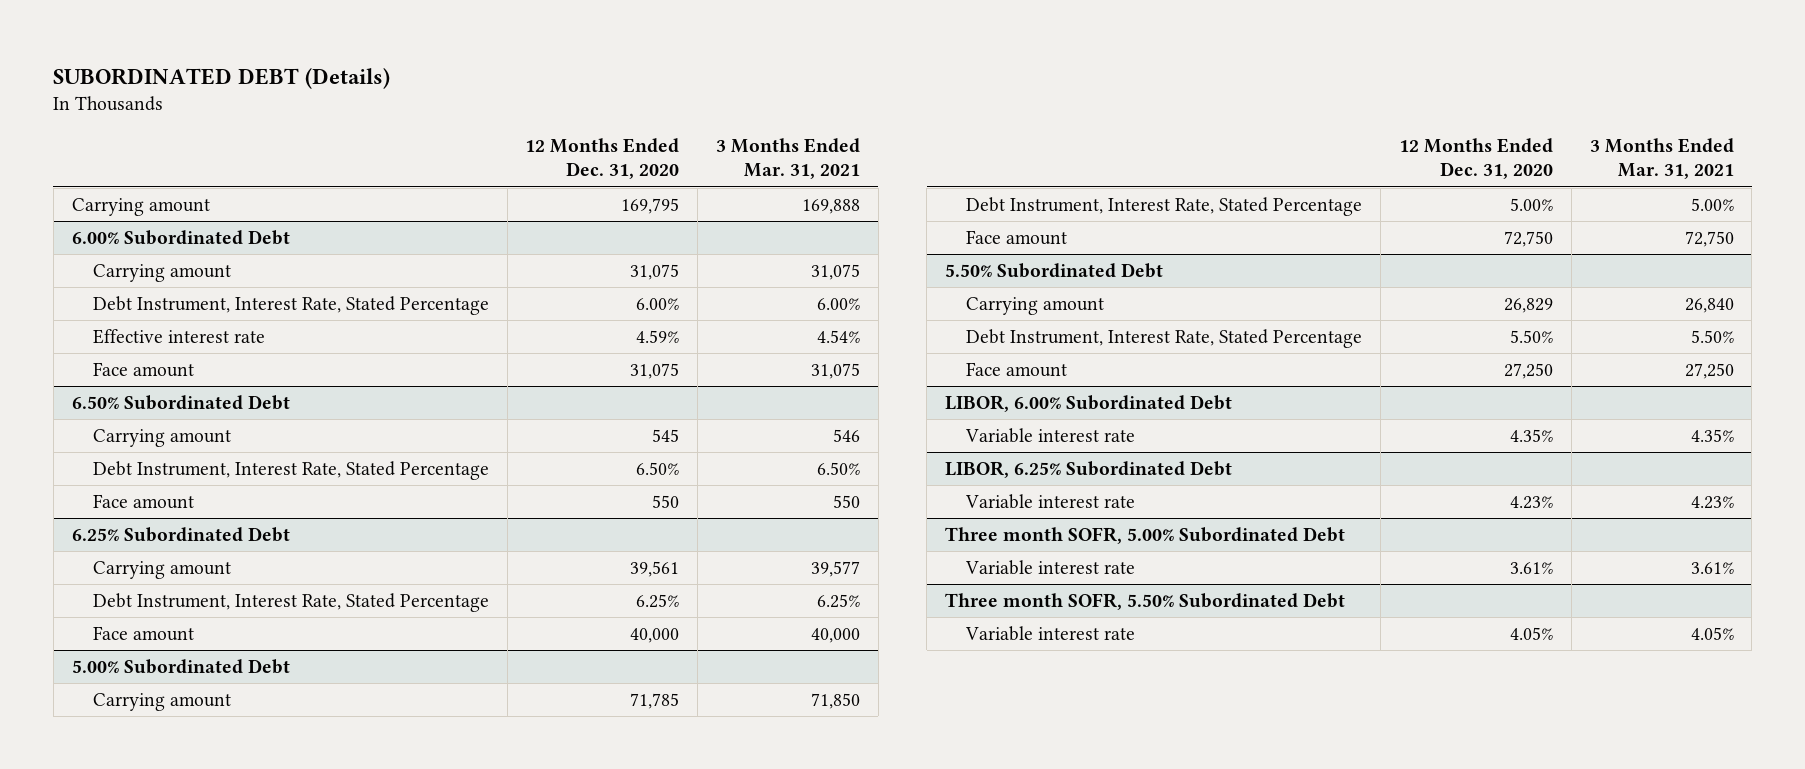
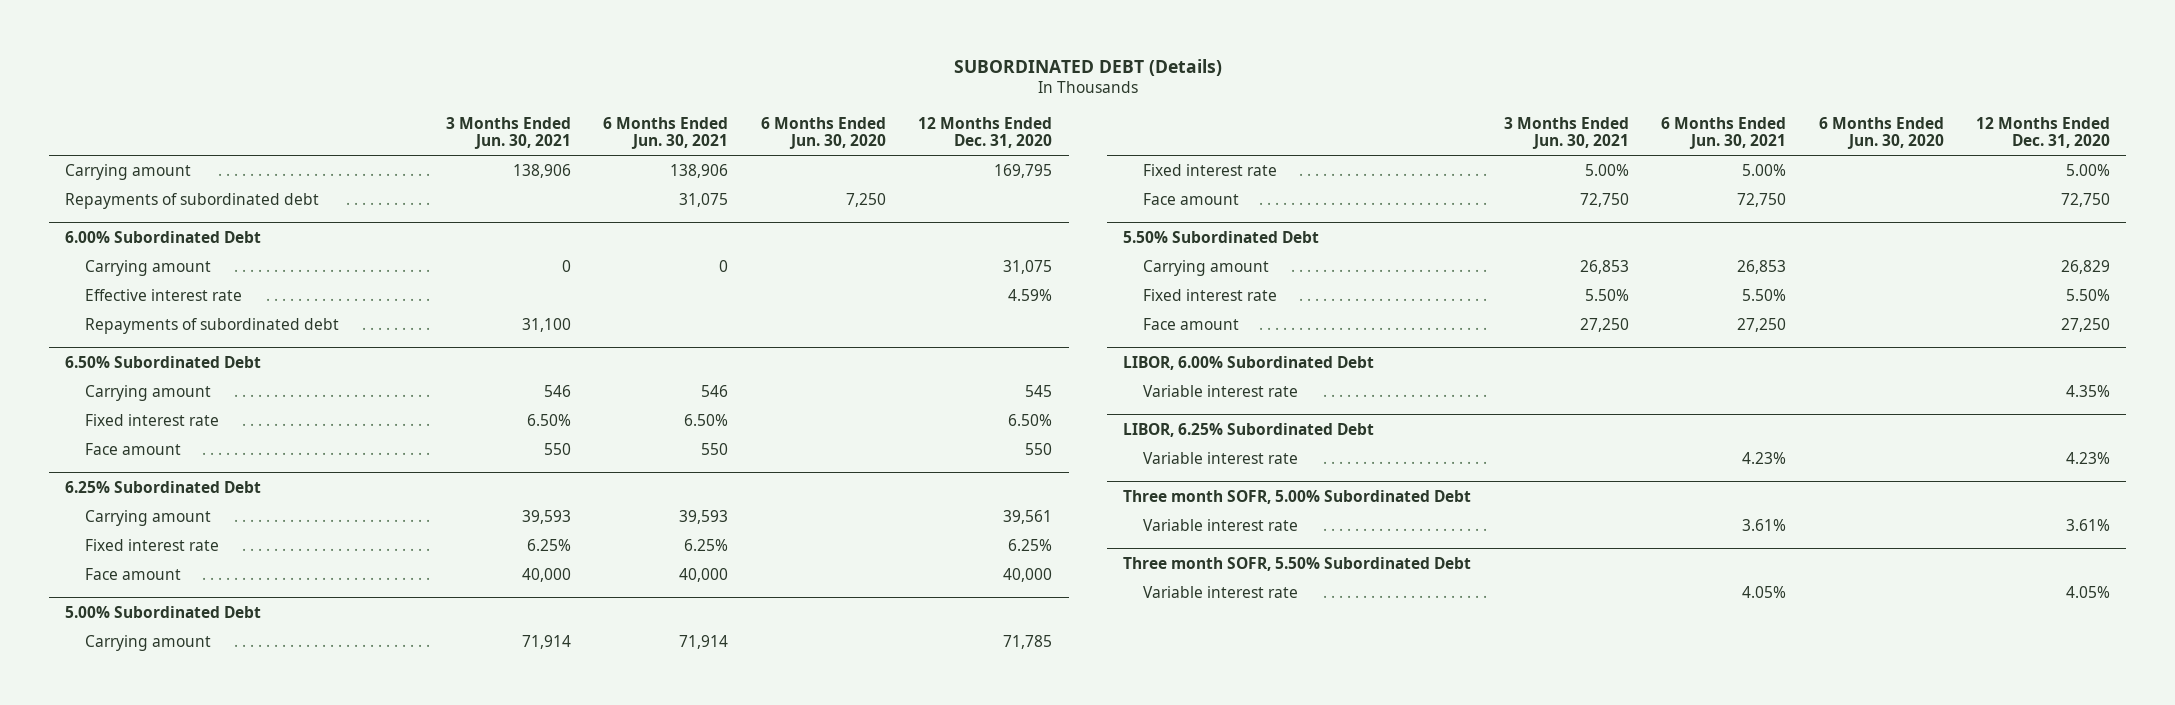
- | 12 Months Ended Dec. 31, 2020 | 3 Months Ended Mar. 31, 2021
+ | 3 Months Ended Jun. 30, 2021 | 6 Months Ended Jun. 30, 2021 | 6 Months Ended Jun. 30, 2020 | 12 Months Ended Dec. 31, 2020
+ Repayments of subordinated debt | | 31,075 | 7,250 |
@ 6.00% Subordinated Debt
- Debt Instrument, Interest Rate, Stated Percentage | 6.00% | 6.00%
- Face amount | 31,075 | 31,075
+ Repayments of subordinated debt | 31,100 | | |
@ 6.50% Subordinated Debt
- Debt Instrument, Interest Rate, Stated Percentage | 6.50% | 6.50%
+ Fixed interest rate | 6.50% | 6.50% | | 6.50%
@ 6.25% Subordinated Debt
- Debt Instrument, Interest Rate, Stated Percentage | 6.25% | 6.25%
+ Fixed interest rate | 6.25% | 6.25% | | 6.25%
@ 5.00% Subordinated Debt
- Debt Instrument, Interest Rate, Stated Percentage | 5.00% | 5.00%
+ Fixed interest rate | 5.00% | 5.00% | | 5.00%
@ 5.50% Subordinated Debt
- Debt Instrument, Interest Rate, Stated Percentage | 5.50% | 5.50%
+ Fixed interest rate | 5.50% | 5.50% | | 5.50%

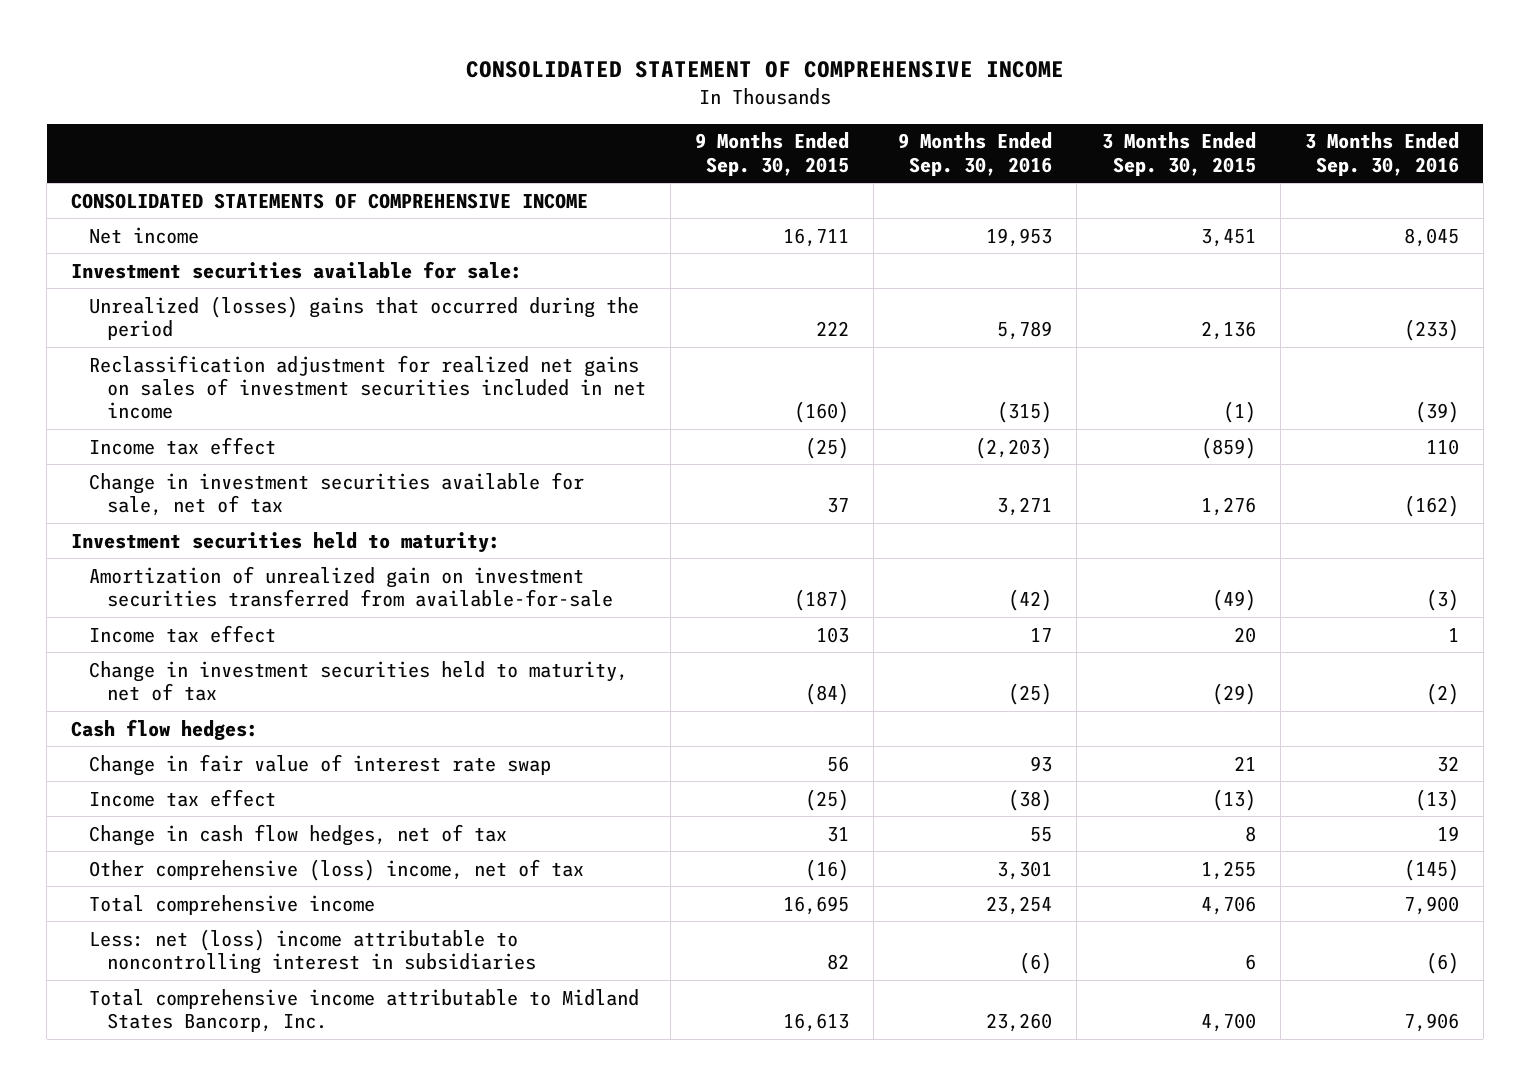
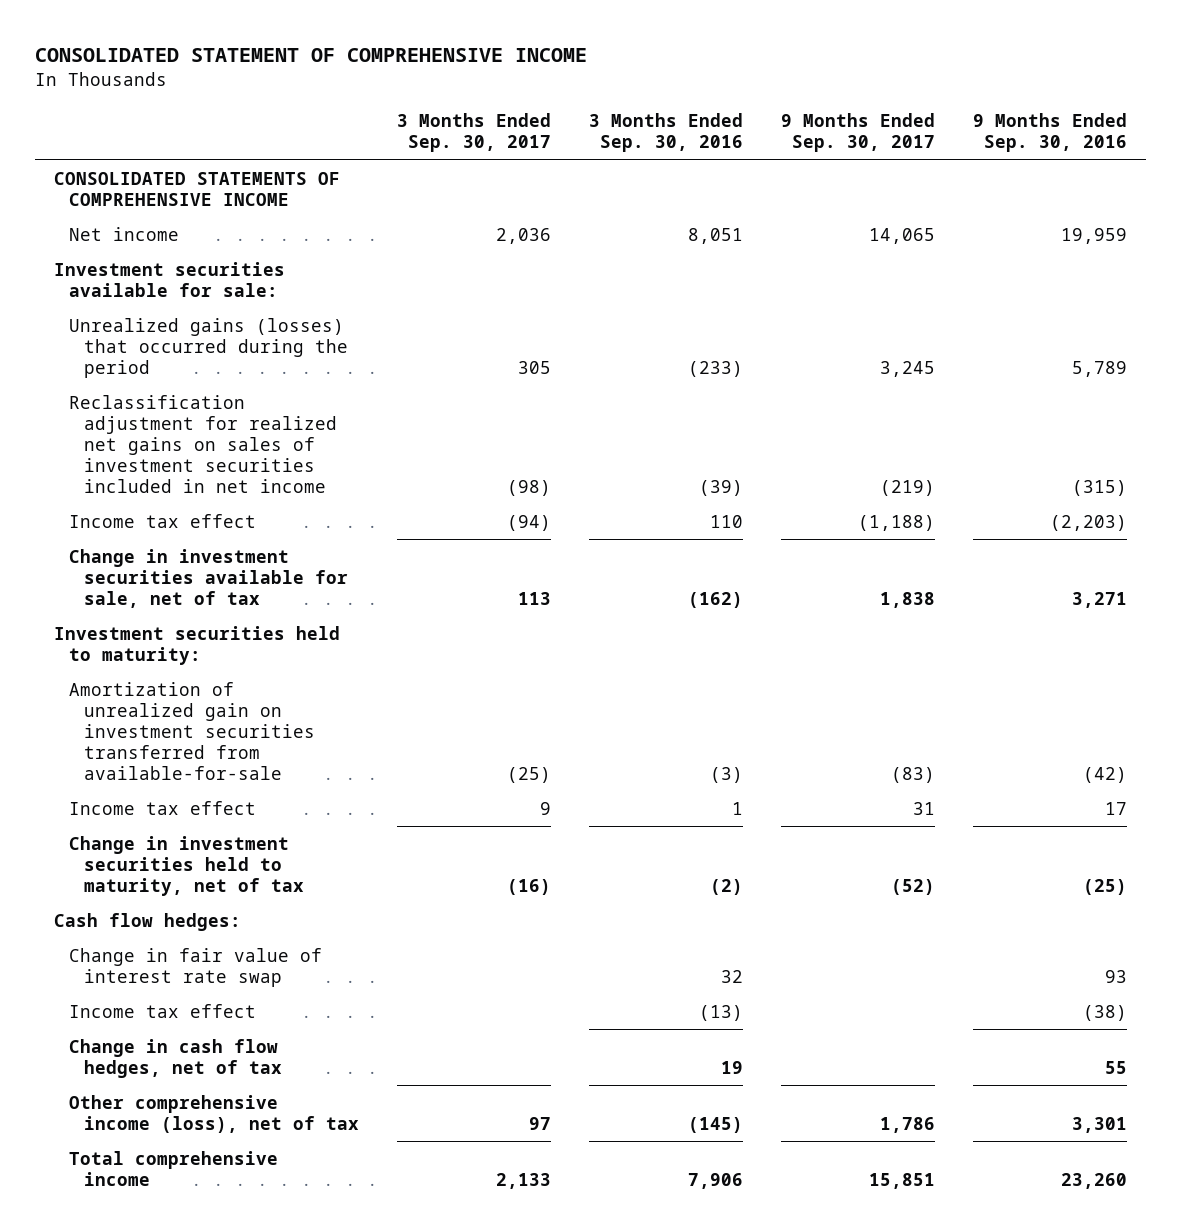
- | 9 Months Ended Sep. 30, 2015 | 9 Months Ended Sep. 30, 2016 | 3 Months Ended Sep. 30, 2015 | 3 Months Ended Sep. 30, 2016
+ | 3 Months Ended Sep. 30, 2017 | 3 Months Ended Sep. 30, 2016 | 9 Months Ended Sep. 30, 2017 | 9 Months Ended Sep. 30, 2016
- Net income | 16,711 | 19,953 | 3,451 | 8,045
+ Net income | 2,036 | 8,051 | 14,065 | 19,959
- Unrealized (losses) gains that occurred during the period | 222 | 5,789 | 2,136 | (233)
+ Unrealized gains (losses) that occurred during the period | 305 | (233) | 3,245 | 5,789
- Other comprehensive (loss) income, net of tax | (16) | 3,301 | 1,255 | (145)
- Total comprehensive income | 16,695 | 23,254 | 4,706 | 7,900
- Less: net (loss) income attributable to noncontrolling interest in subsidiaries | 82 | (6) | 6 | (6)
- Total comprehensive income attributable to Midland States Bancorp, Inc. | 16,613 | 23,260 | 4,700 | 7,906
+ Other comprehensive income (loss), net of tax | 97 | (145) | 1,786 | 3,301
+ Total comprehensive income | 2,133 | 7,906 | 15,851 | 23,260

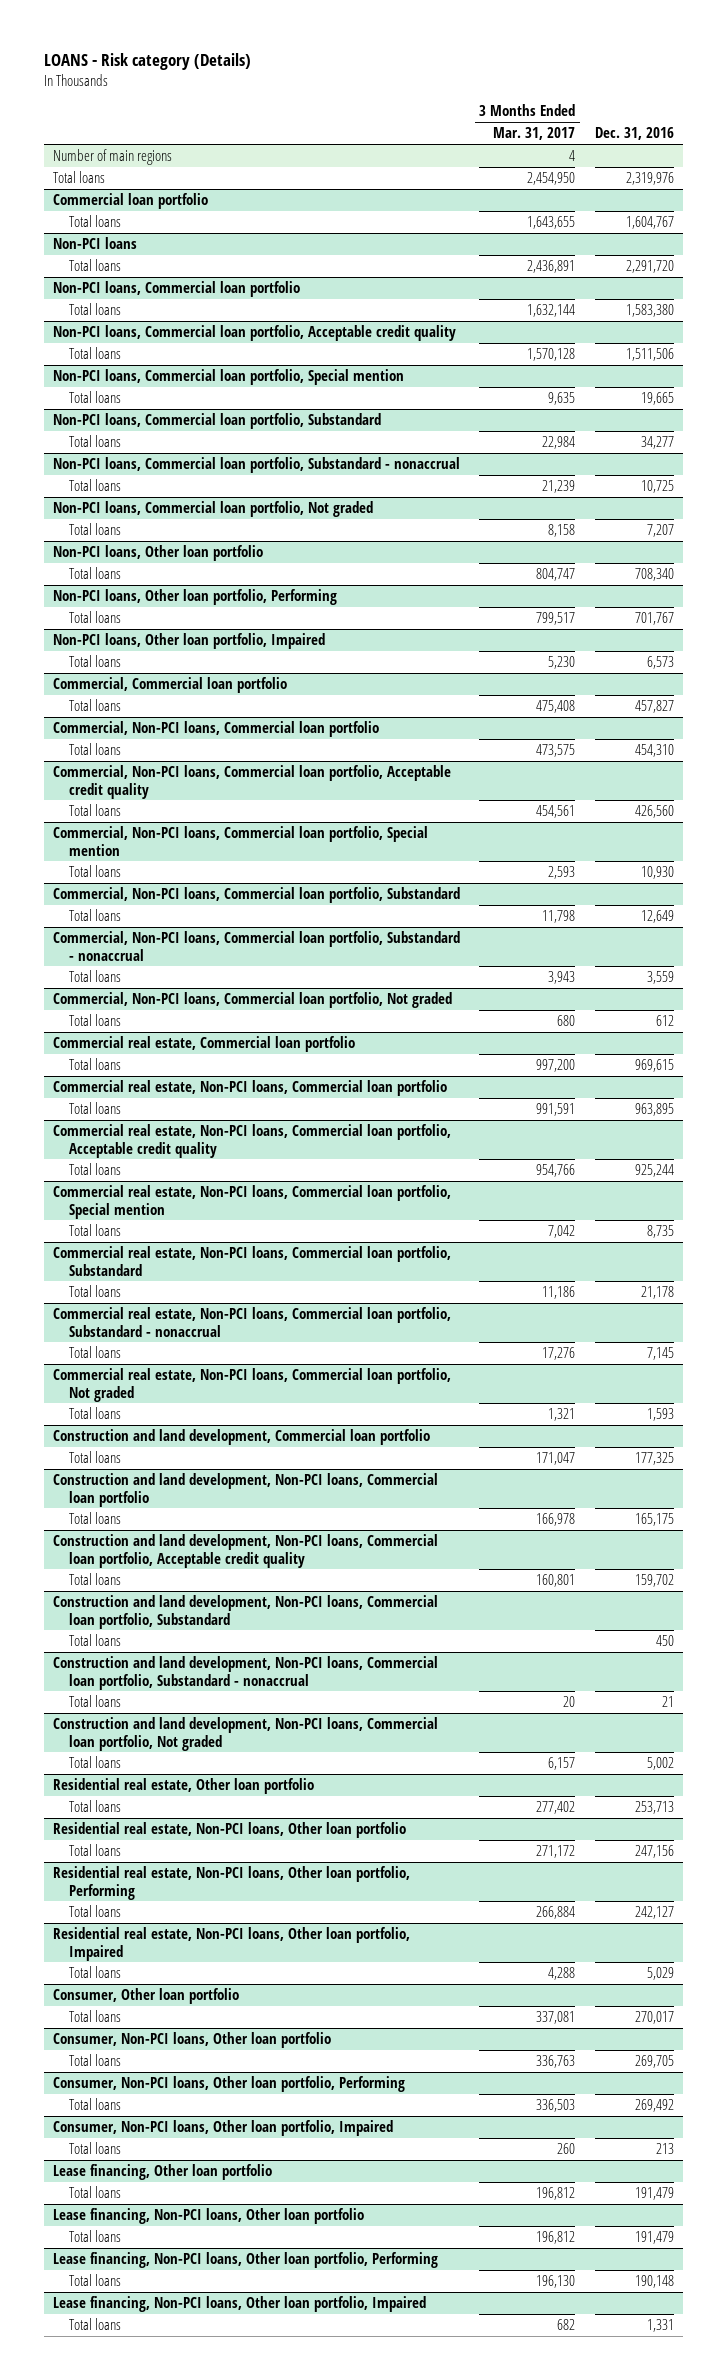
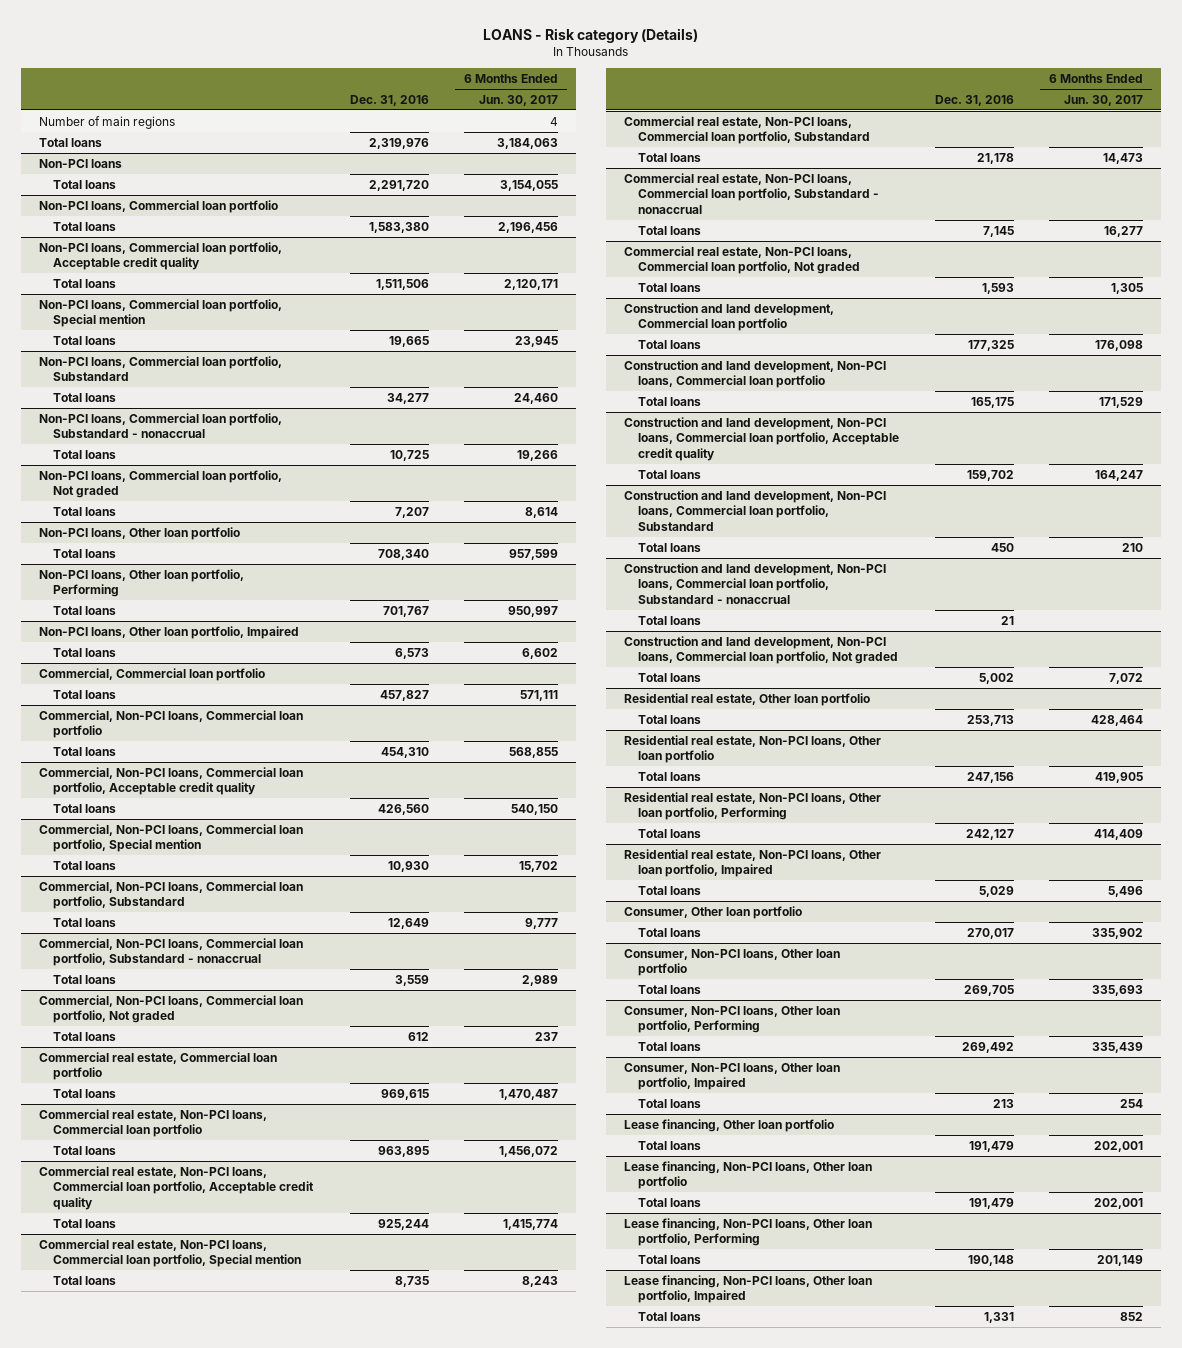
- | 3 Months Ended Mar. 31, 2017 | Dec. 31, 2016
+ | Dec. 31, 2016 | 6 Months Ended Jun. 30, 2017
- Commercial loan portfolio
- Total loans | 1,643,655 | 1,604,767

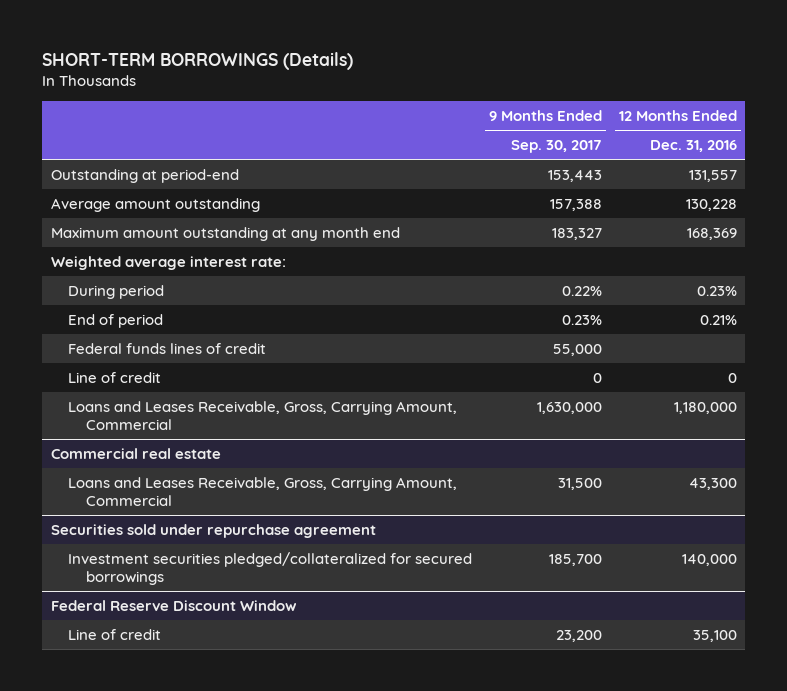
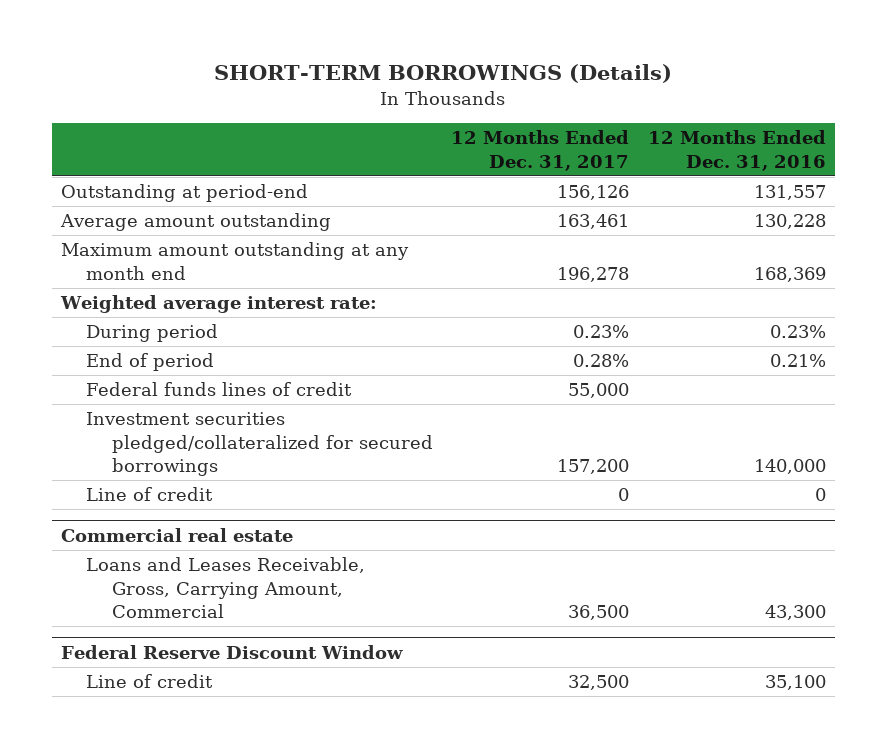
- | 9 Months Ended Sep. 30, 2017 | 12 Months Ended Dec. 31, 2016
+ | 12 Months Ended Dec. 31, 2017 | 12 Months Ended Dec. 31, 2016
+ Investment securities pledged/collateralized for secured borrowings | 157,200 | 140,000
- Loans and Leases Receivable, Gross, Carrying Amount, Commercial | 1,630,000 | 1,180,000
- Securities sold under repurchase agreement
- Investment securities pledged/collateralized for secured borrowings | 185,700 | 140,000

